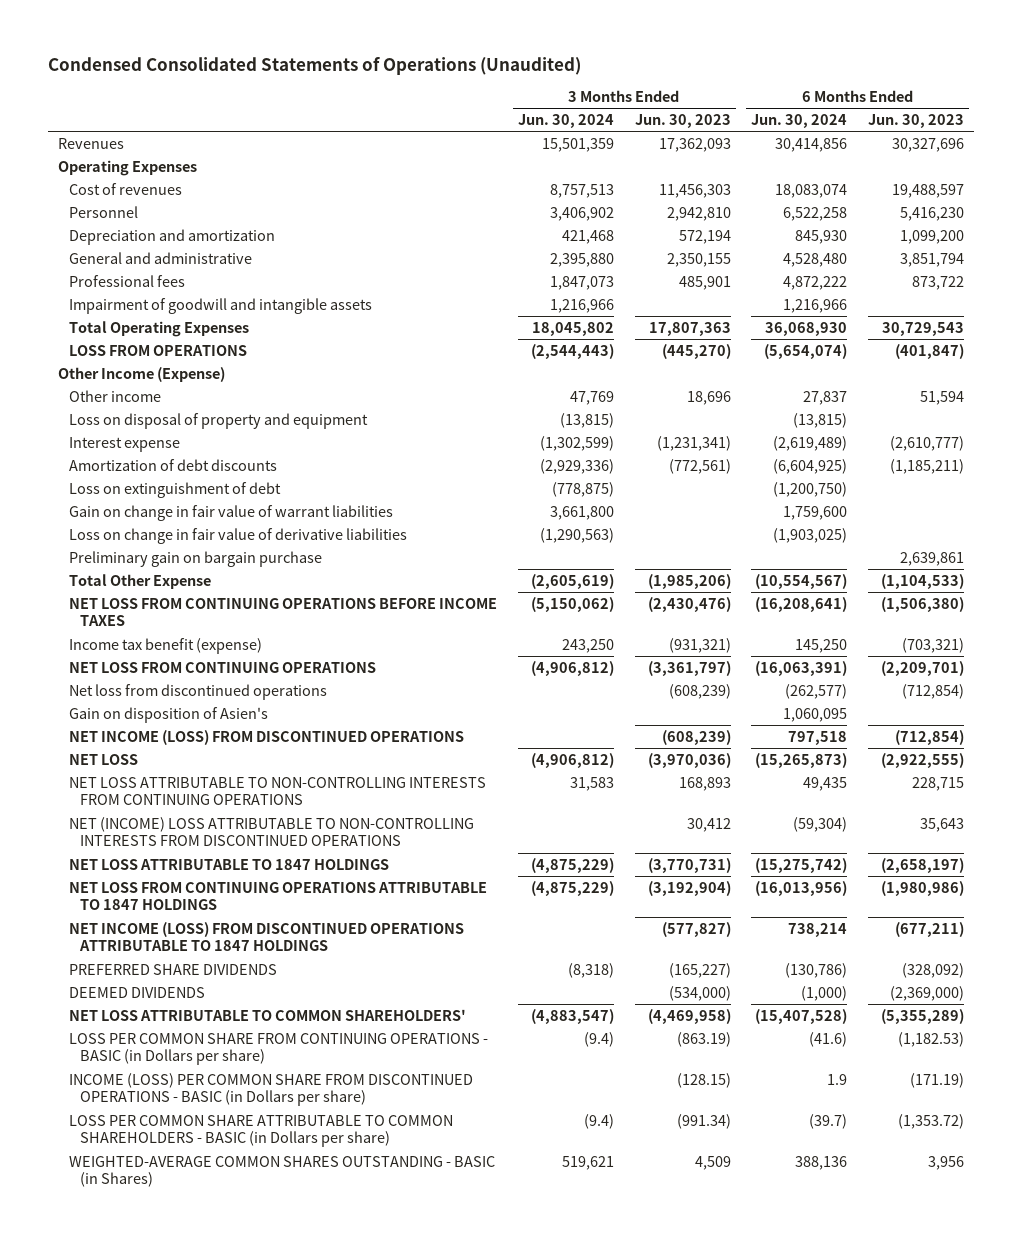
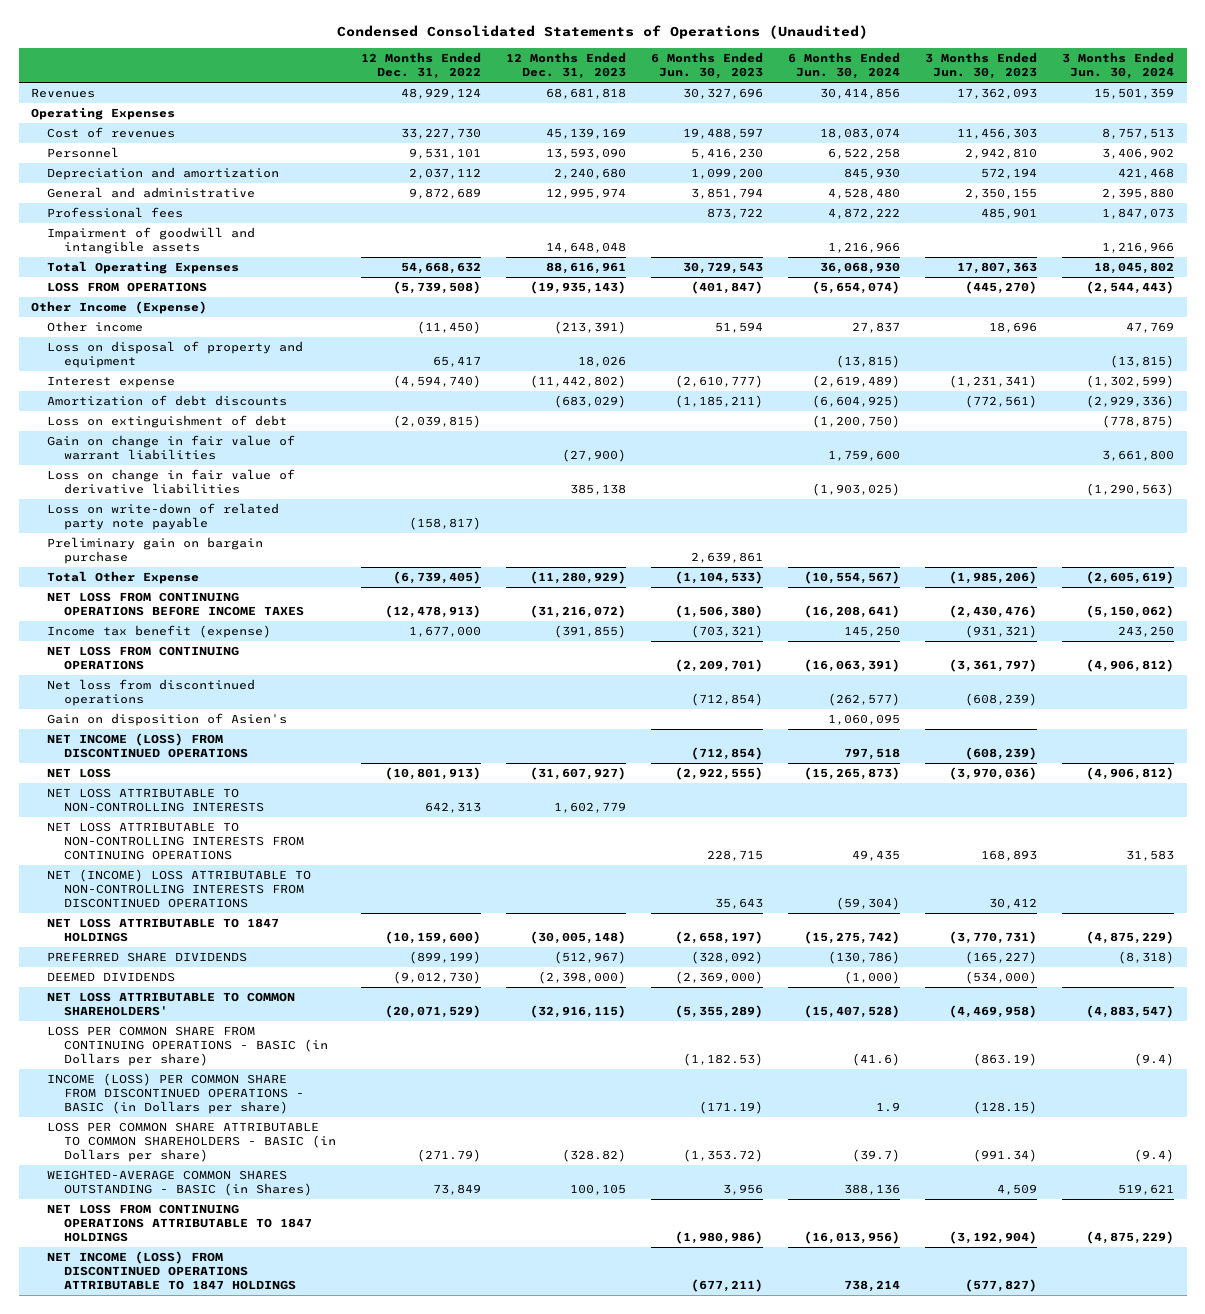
- | 3 Months Ended Jun. 30, 2024 | 3 Months Ended Jun. 30, 2023 | 6 Months Ended Jun. 30, 2024 | 6 Months Ended Jun. 30, 2023
+ | 12 Months Ended Dec. 31, 2022 | 12 Months Ended Dec. 31, 2023 | 6 Months Ended Jun. 30, 2023 | 6 Months Ended Jun. 30, 2024 | 3 Months Ended Jun. 30, 2023 | 3 Months Ended Jun. 30, 2024
+ Loss on write-down of related party note payable | (158,817) | | | | |
+ NET LOSS ATTRIBUTABLE TO NON-CONTROLLING INTERESTS | 642,313 | 1,602,779 | | | |
moved down: NET LOSS FROM CONTINUING OPERATIONS ATTRIBUTABLE TO 1847 HOLDINGS | | | (1,980,986) | (16,013,956) | (3,192,904) | (4,875,229)
moved down: NET INCOME (LOSS) FROM DISCONTINUED OPERATIONS ATTRIBUTABLE TO 1847 HOLDINGS | | | (677,211) | 738,214 | (577,827) |

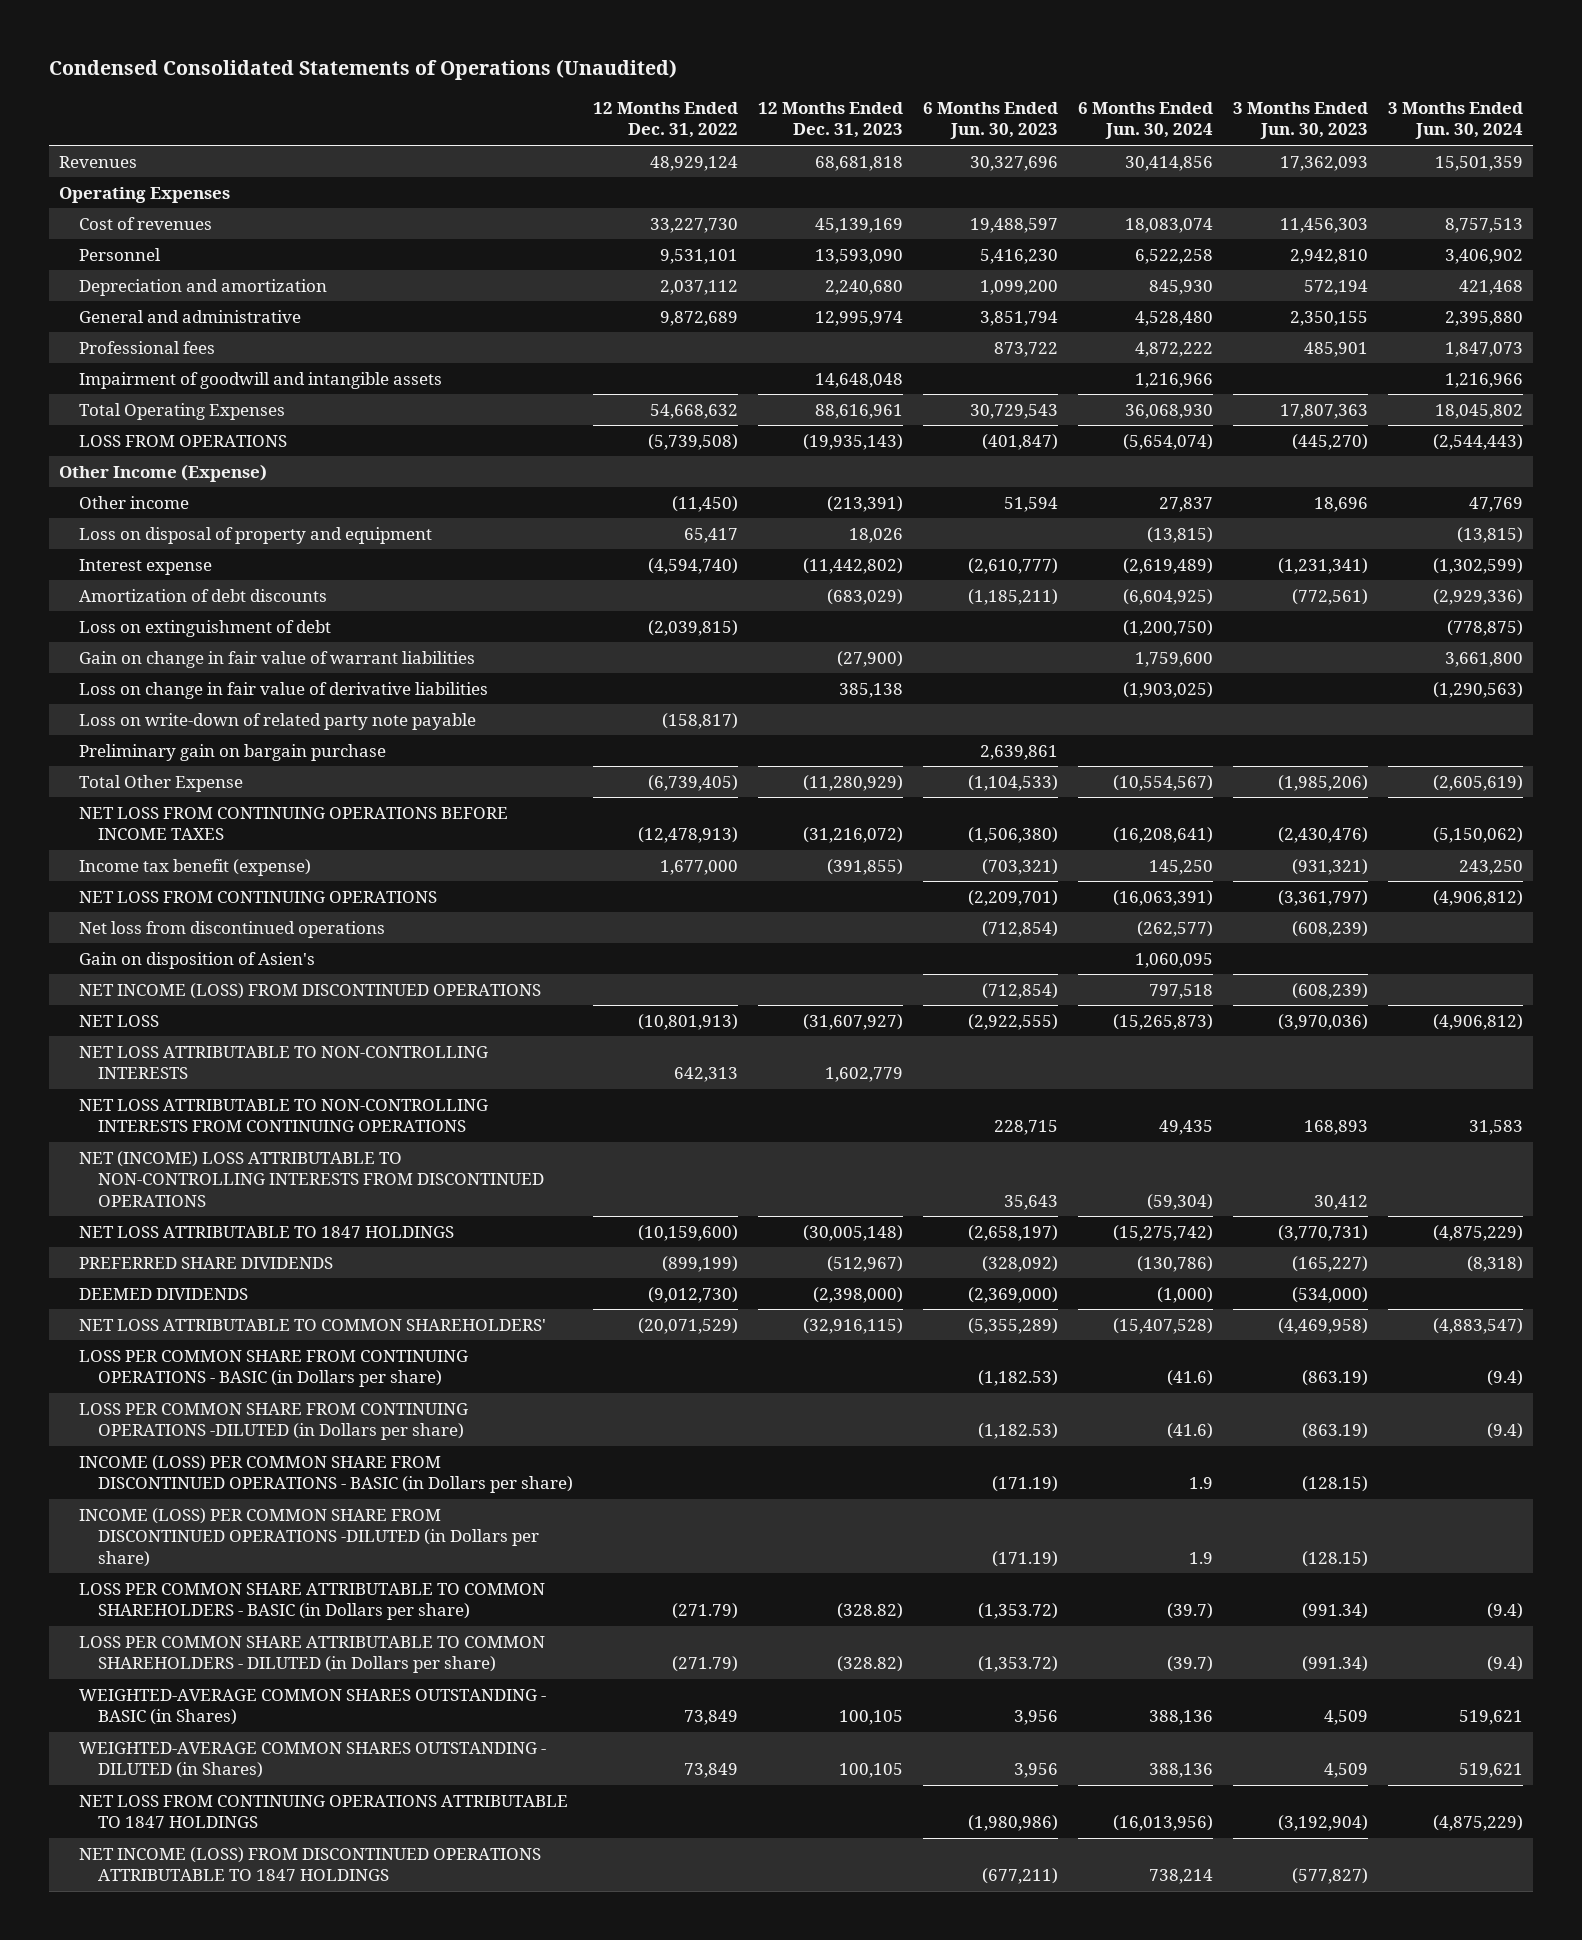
+ LOSS PER COMMON SHARE FROM CONTINUING OPERATIONS -DILUTED (in Dollars per share) | | | (1,182.53) | (41.6) | (863.19) | (9.4)
+ INCOME (LOSS) PER COMMON SHARE FROM DISCONTINUED OPERATIONS -DILUTED (in Dollars per share) | | | (171.19) | 1.9 | (128.15) |
+ LOSS PER COMMON SHARE ATTRIBUTABLE TO COMMON SHAREHOLDERS - DILUTED (in Dollars per share) | (271.79) | (328.82) | (1,353.72) | (39.7) | (991.34) | (9.4)
+ WEIGHTED-AVERAGE COMMON SHARES OUTSTANDING - DILUTED (in Shares) | 73,849 | 100,105 | 3,956 | 388,136 | 4,509 | 519,621

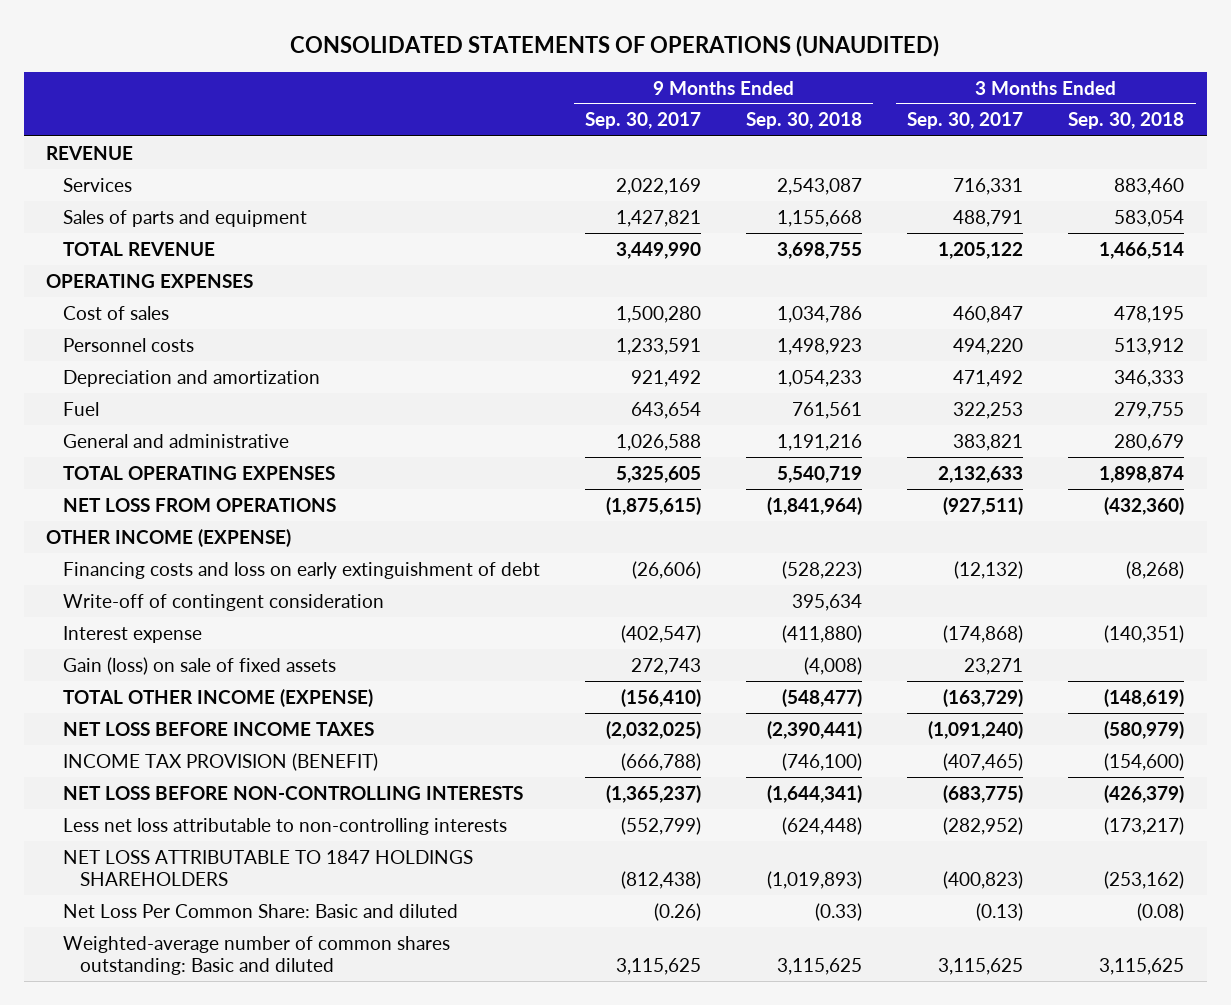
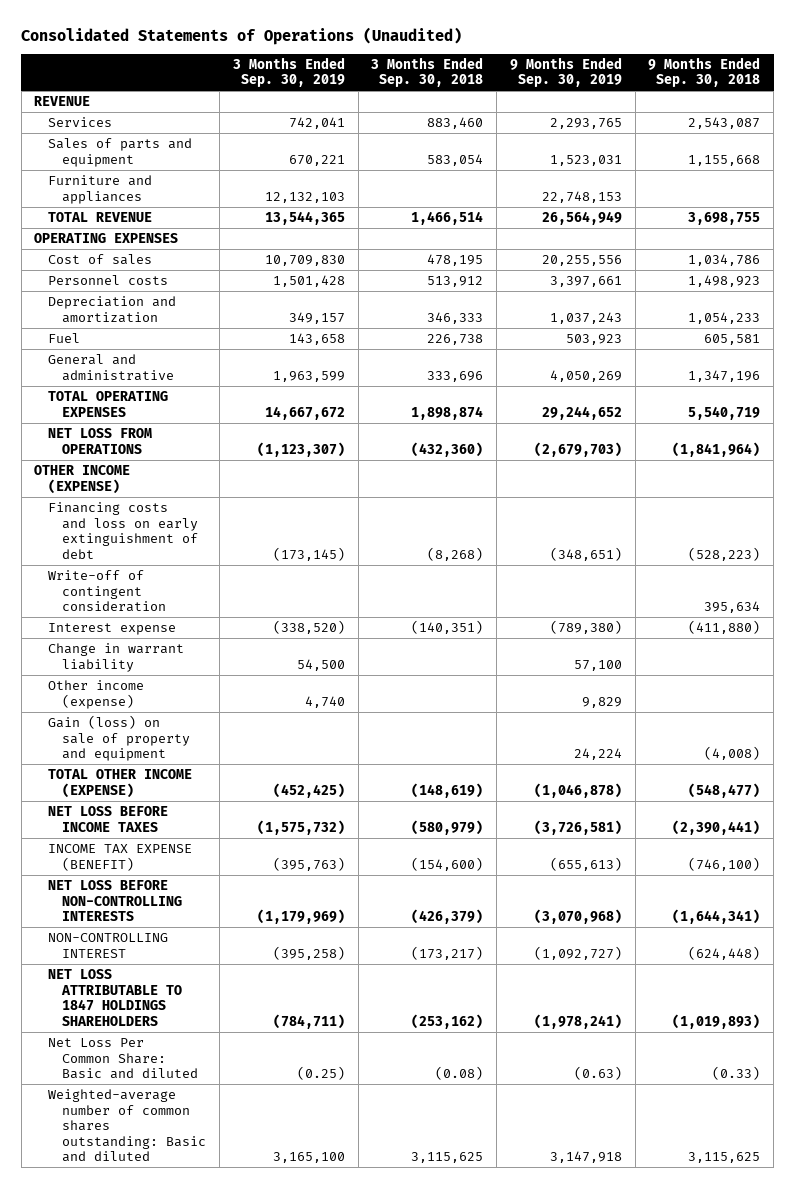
- CONSOLIDATED STATEMENTS OF OPERATIONS (UNAUDITED)
+ Consolidated Statements of Operations (Unaudited)
- | 9 Months Ended Sep. 30, 2017 | 9 Months Ended Sep. 30, 2018 | 3 Months Ended Sep. 30, 2017 | 3 Months Ended Sep. 30, 2018
+ | 3 Months Ended Sep. 30, 2019 | 3 Months Ended Sep. 30, 2018 | 9 Months Ended Sep. 30, 2019 | 9 Months Ended Sep. 30, 2018
+ Furniture and appliances | 12,132,103 | | 22,748,153 |
- Fuel | 643,654 | 761,561 | 322,253 | 279,755
- General and administrative | 1,026,588 | 1,191,216 | 383,821 | 280,679
+ Fuel | 143,658 | 226,738 | 503,923 | 605,581
+ General and administrative | 1,963,599 | 333,696 | 4,050,269 | 1,347,196
- Gain (loss) on sale of fixed assets | 272,743 | (4,008) | 23,271 |
+ Change in warrant liability | 54,500 | | 57,100 |
+ Other income (expense) | 4,740 | | 9,829 |
+ Gain (loss) on sale of property and equipment | | | 24,224 | (4,008)
- INCOME TAX PROVISION (BENEFIT) | (666,788) | (746,100) | (407,465) | (154,600)
+ INCOME TAX EXPENSE (BENEFIT) | (395,763) | (154,600) | (655,613) | (746,100)
- Less net loss attributable to non-controlling interests | (552,799) | (624,448) | (282,952) | (173,217)
+ NON-CONTROLLING INTEREST | (395,258) | (173,217) | (1,092,727) | (624,448)

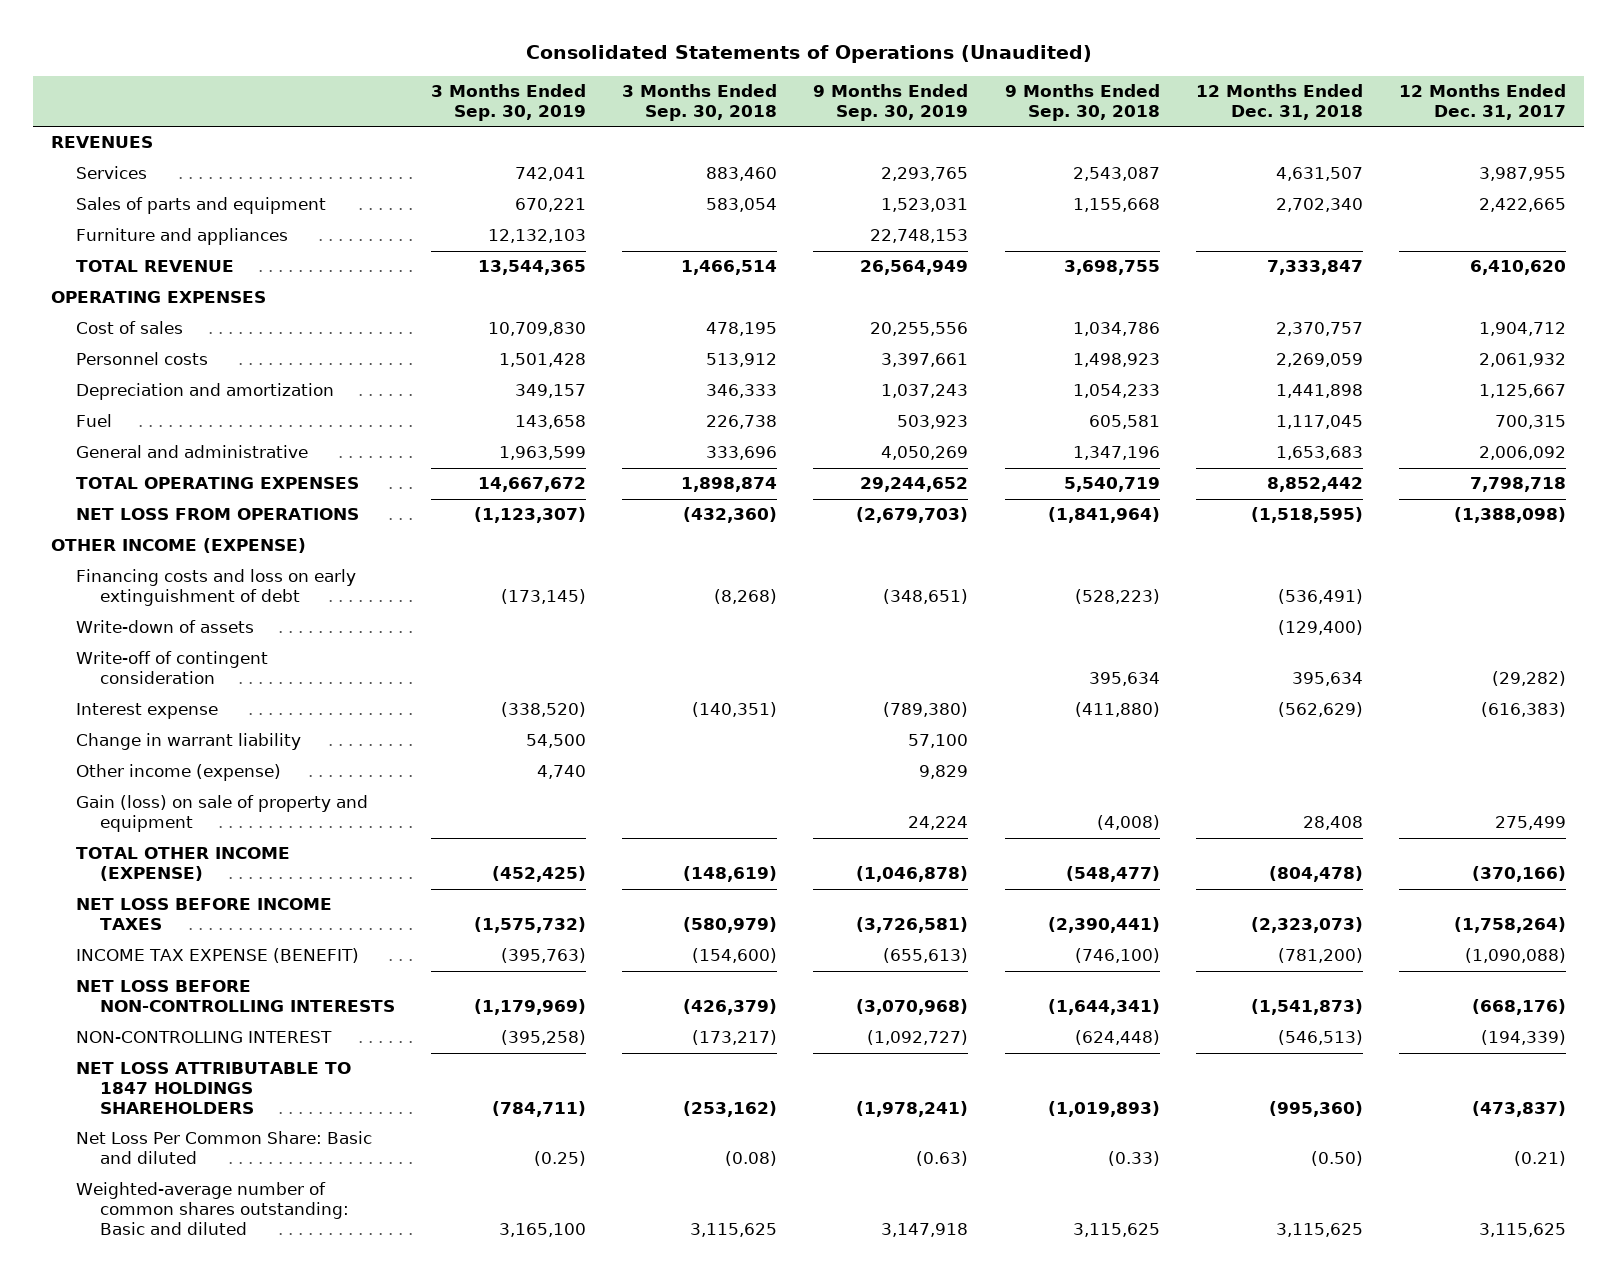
- | 3 Months Ended Sep. 30, 2019 | 3 Months Ended Sep. 30, 2018 | 9 Months Ended Sep. 30, 2019 | 9 Months Ended Sep. 30, 2018
+ | 3 Months Ended Sep. 30, 2019 | 3 Months Ended Sep. 30, 2018 | 9 Months Ended Sep. 30, 2019 | 9 Months Ended Sep. 30, 2018 | 12 Months Ended Dec. 31, 2018 | 12 Months Ended Dec. 31, 2017
- REVENUE
+ REVENUES
+ Write-down of assets | | | | | (129,400) |

